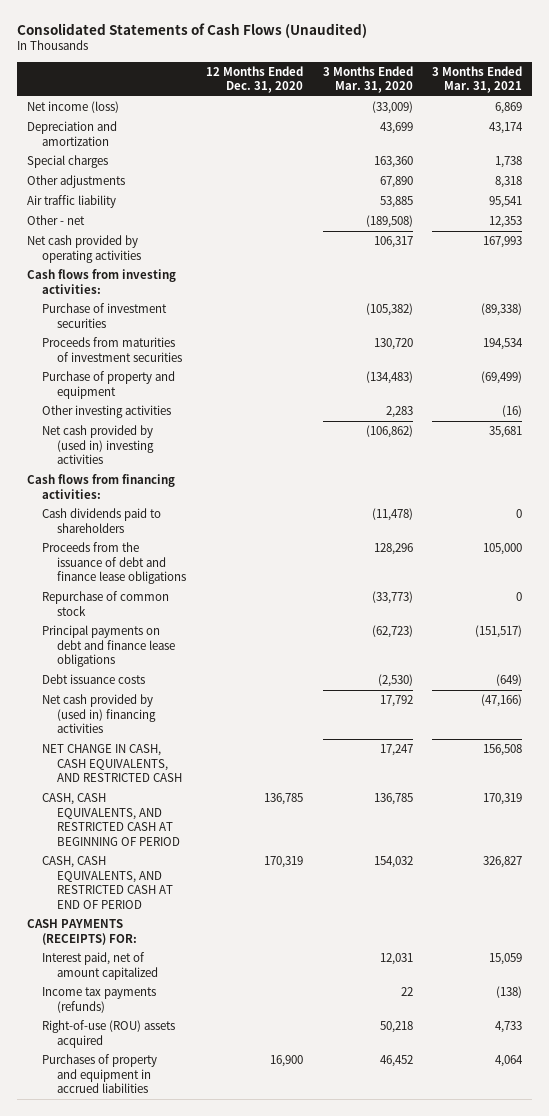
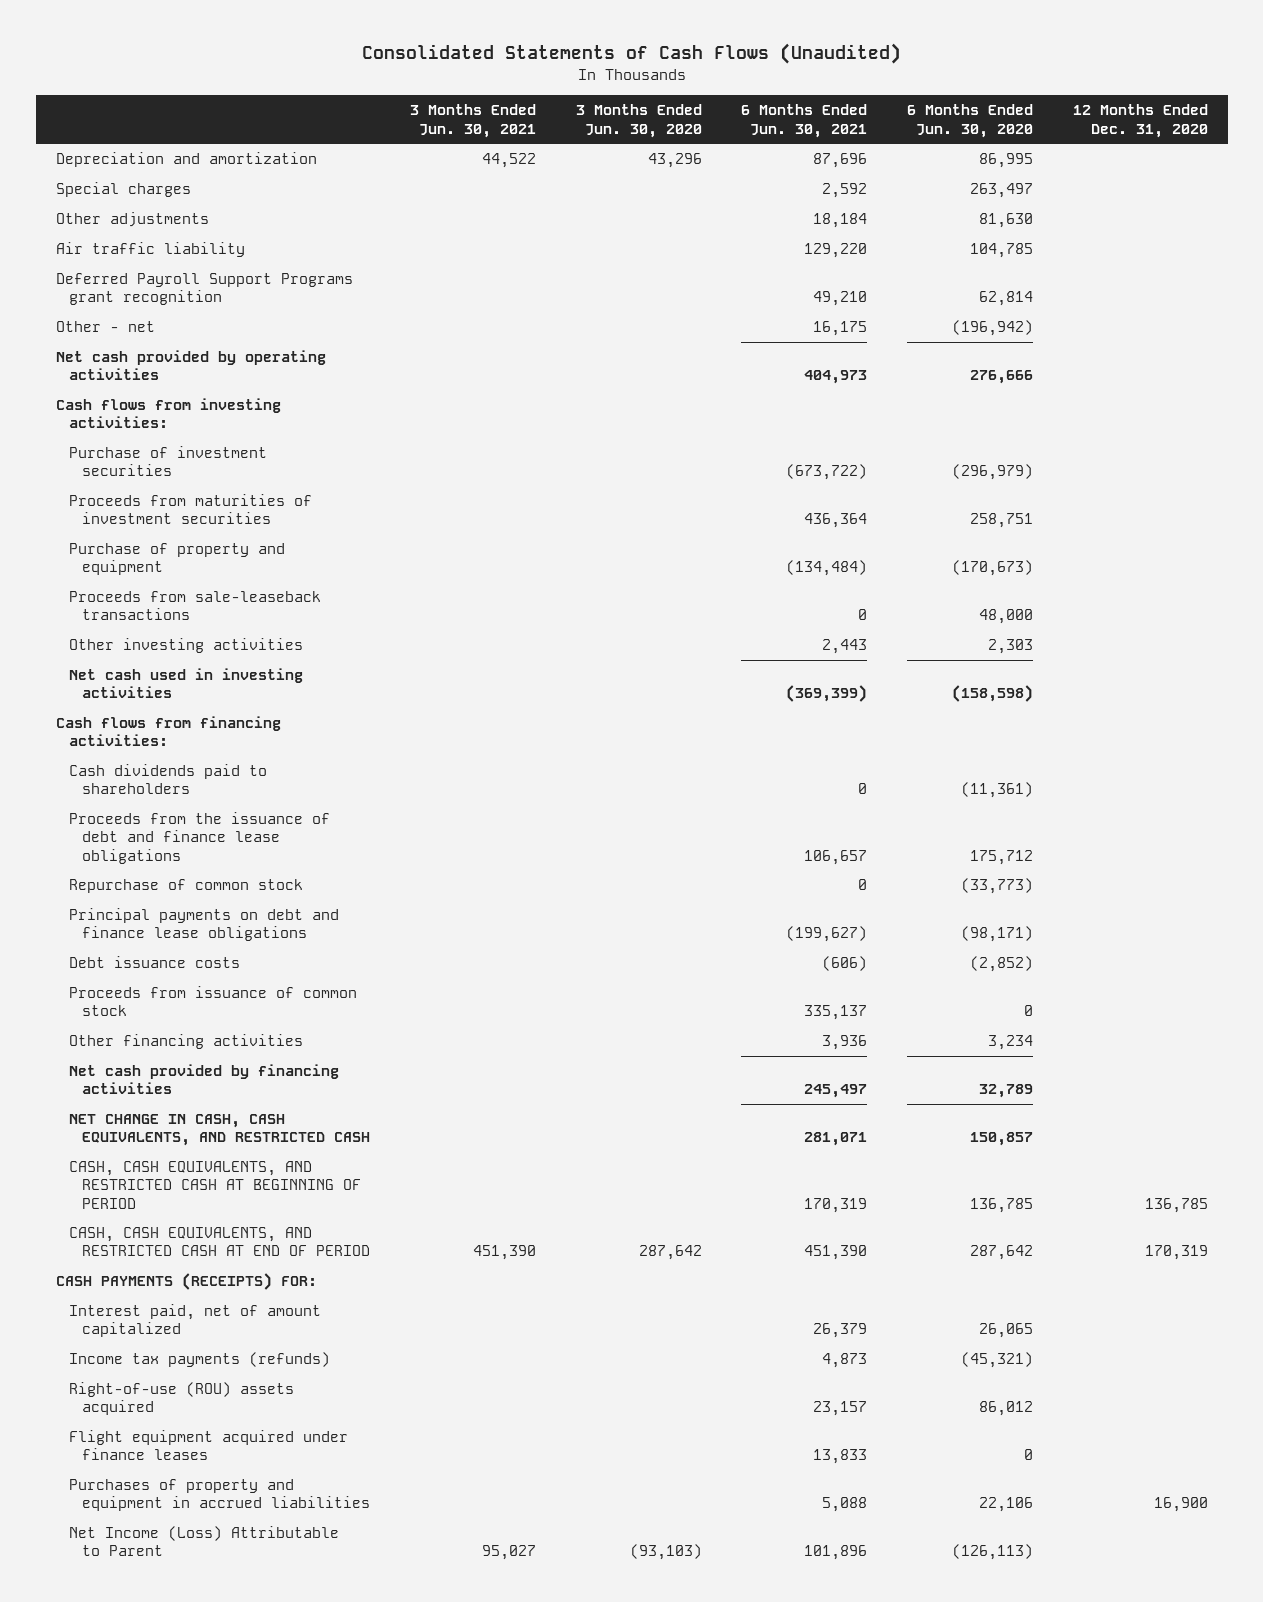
- | 12 Months Ended Dec. 31, 2020 | 3 Months Ended Mar. 31, 2020 | 3 Months Ended Mar. 31, 2021
+ | 3 Months Ended Jun. 30, 2021 | 3 Months Ended Jun. 30, 2020 | 6 Months Ended Jun. 30, 2021 | 6 Months Ended Jun. 30, 2020 | 12 Months Ended Dec. 31, 2020
- Net income (loss) | | (33,009) | 6,869
+ Deferred Payroll Support Programs grant recognition | | | 49,210 | 62,814 |
+ Proceeds from sale-leaseback transactions | | | 0 | 48,000 |
- Net cash provided by (used in) investing activities | | (106,862) | 35,681
+ Net cash used in investing activities | | | (369,399) | (158,598) |
- Net cash provided by (used in) financing activities | | 17,792 | (47,166)
+ Proceeds from issuance of common stock | | | 335,137 | 0 |
+ Other financing activities | | | 3,936 | 3,234 |
+ Net cash provided by financing activities | | | 245,497 | 32,789 |
+ Flight equipment acquired under finance leases | | | 13,833 | 0 |
+ Net Income (Loss) Attributable to Parent | 95,027 | (93,103) | 101,896 | (126,113) |

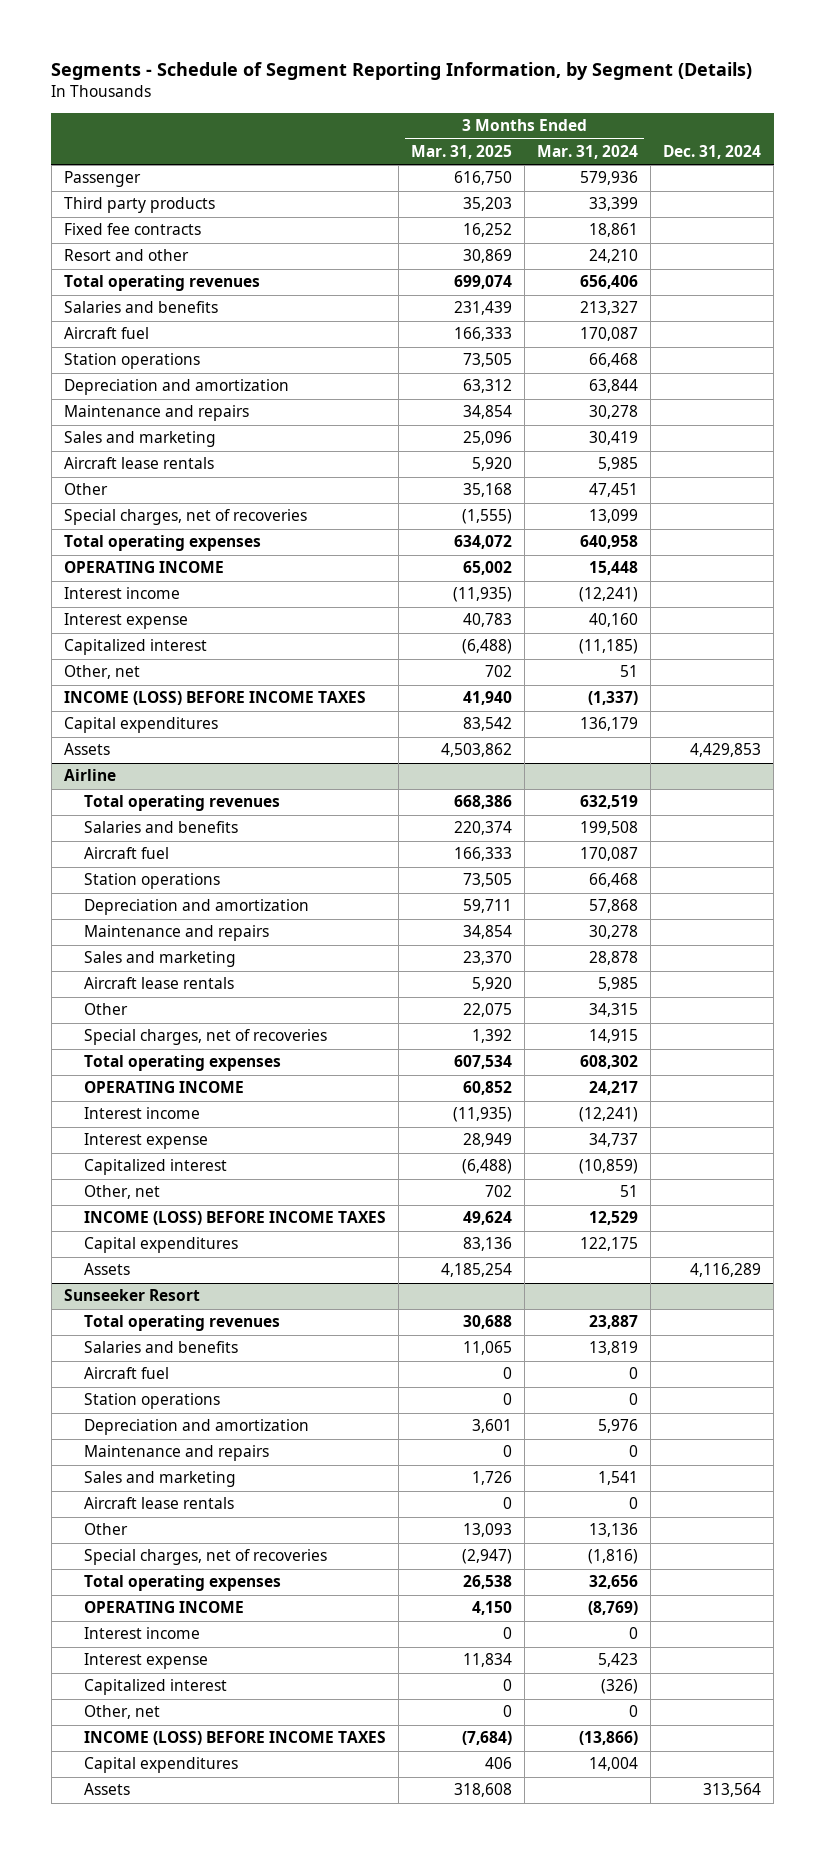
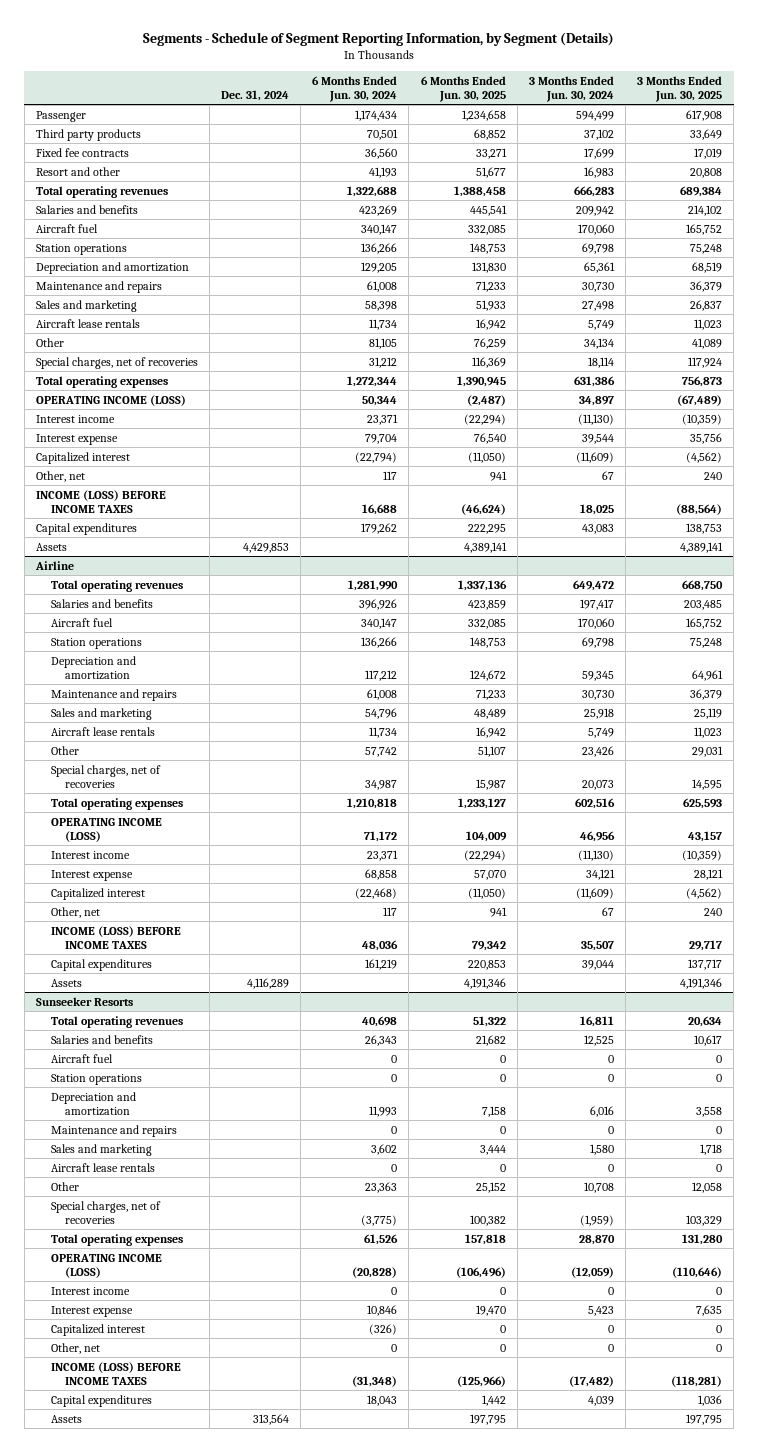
- | 3 Months Ended Mar. 31, 2025 | 3 Months Ended Mar. 31, 2024 | Dec. 31, 2024
+ | Dec. 31, 2024 | 6 Months Ended Jun. 30, 2024 | 6 Months Ended Jun. 30, 2025 | 3 Months Ended Jun. 30, 2024 | 3 Months Ended Jun. 30, 2025
- OPERATING INCOME | 65,002 | 15,448 |
+ OPERATING INCOME (LOSS) | | 50,344 | (2,487) | 34,897 | (67,489)
@ Airline
- OPERATING INCOME | 60,852 | 24,217 |
+ OPERATING INCOME (LOSS) | | 71,172 | 104,009 | 46,956 | 43,157
- Sunseeker Resort
+ Sunseeker Resorts
- OPERATING INCOME | 4,150 | (8,769) |
+ OPERATING INCOME (LOSS) | | (20,828) | (106,496) | (12,059) | (110,646)

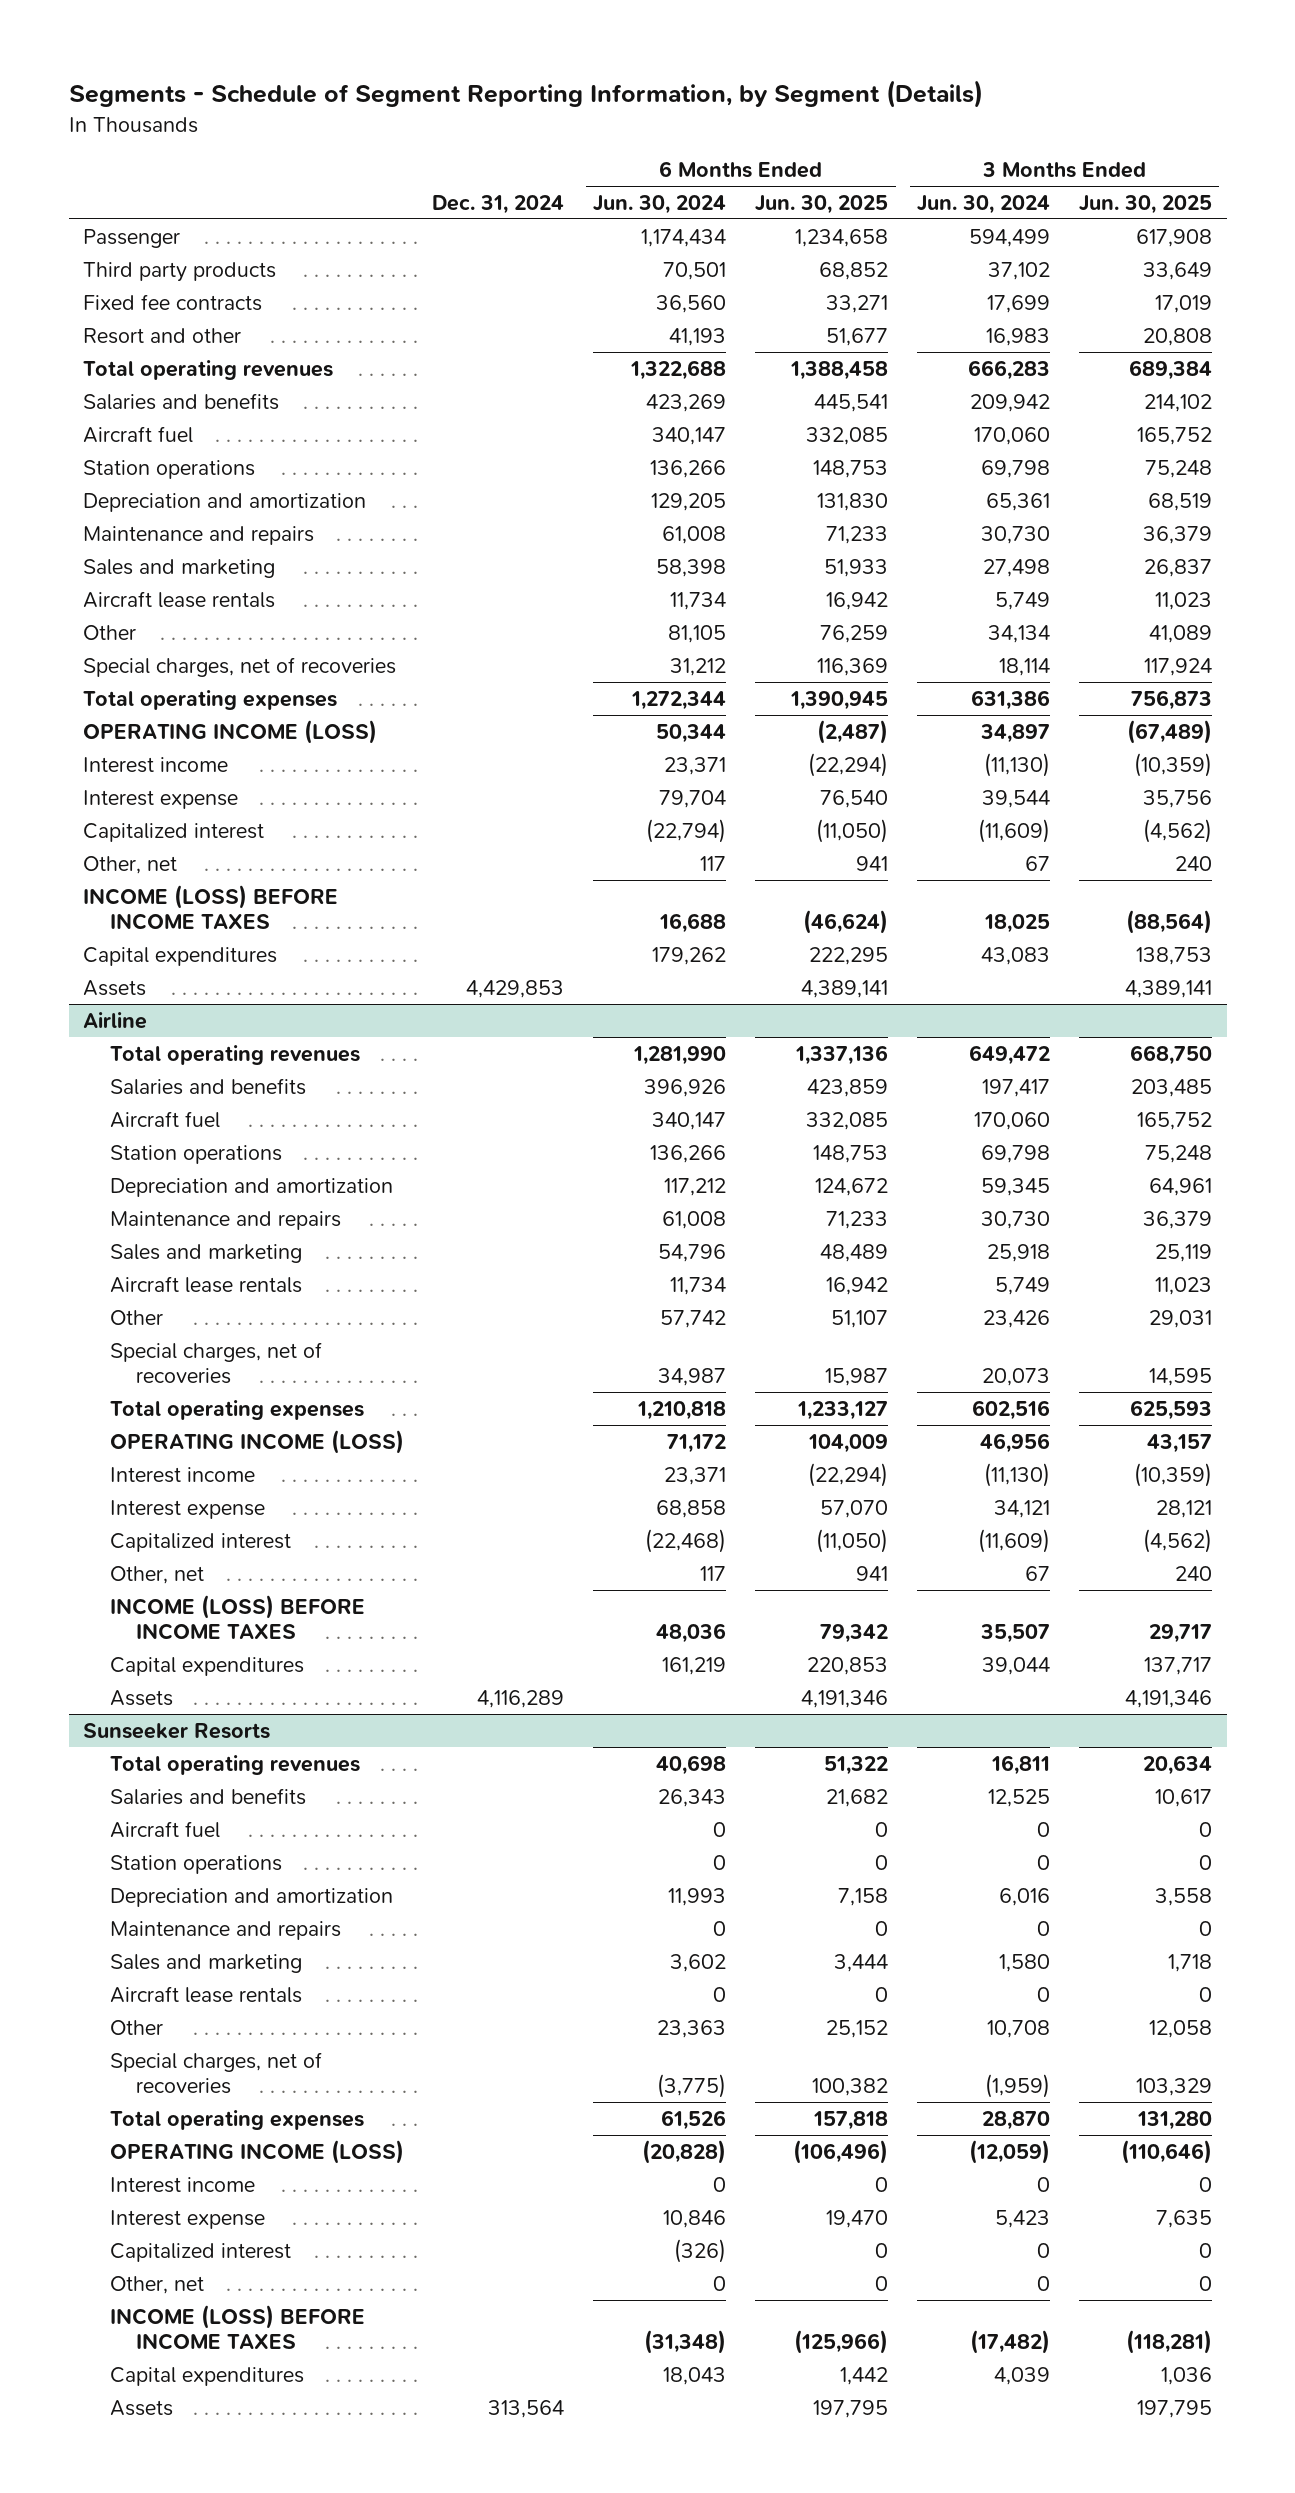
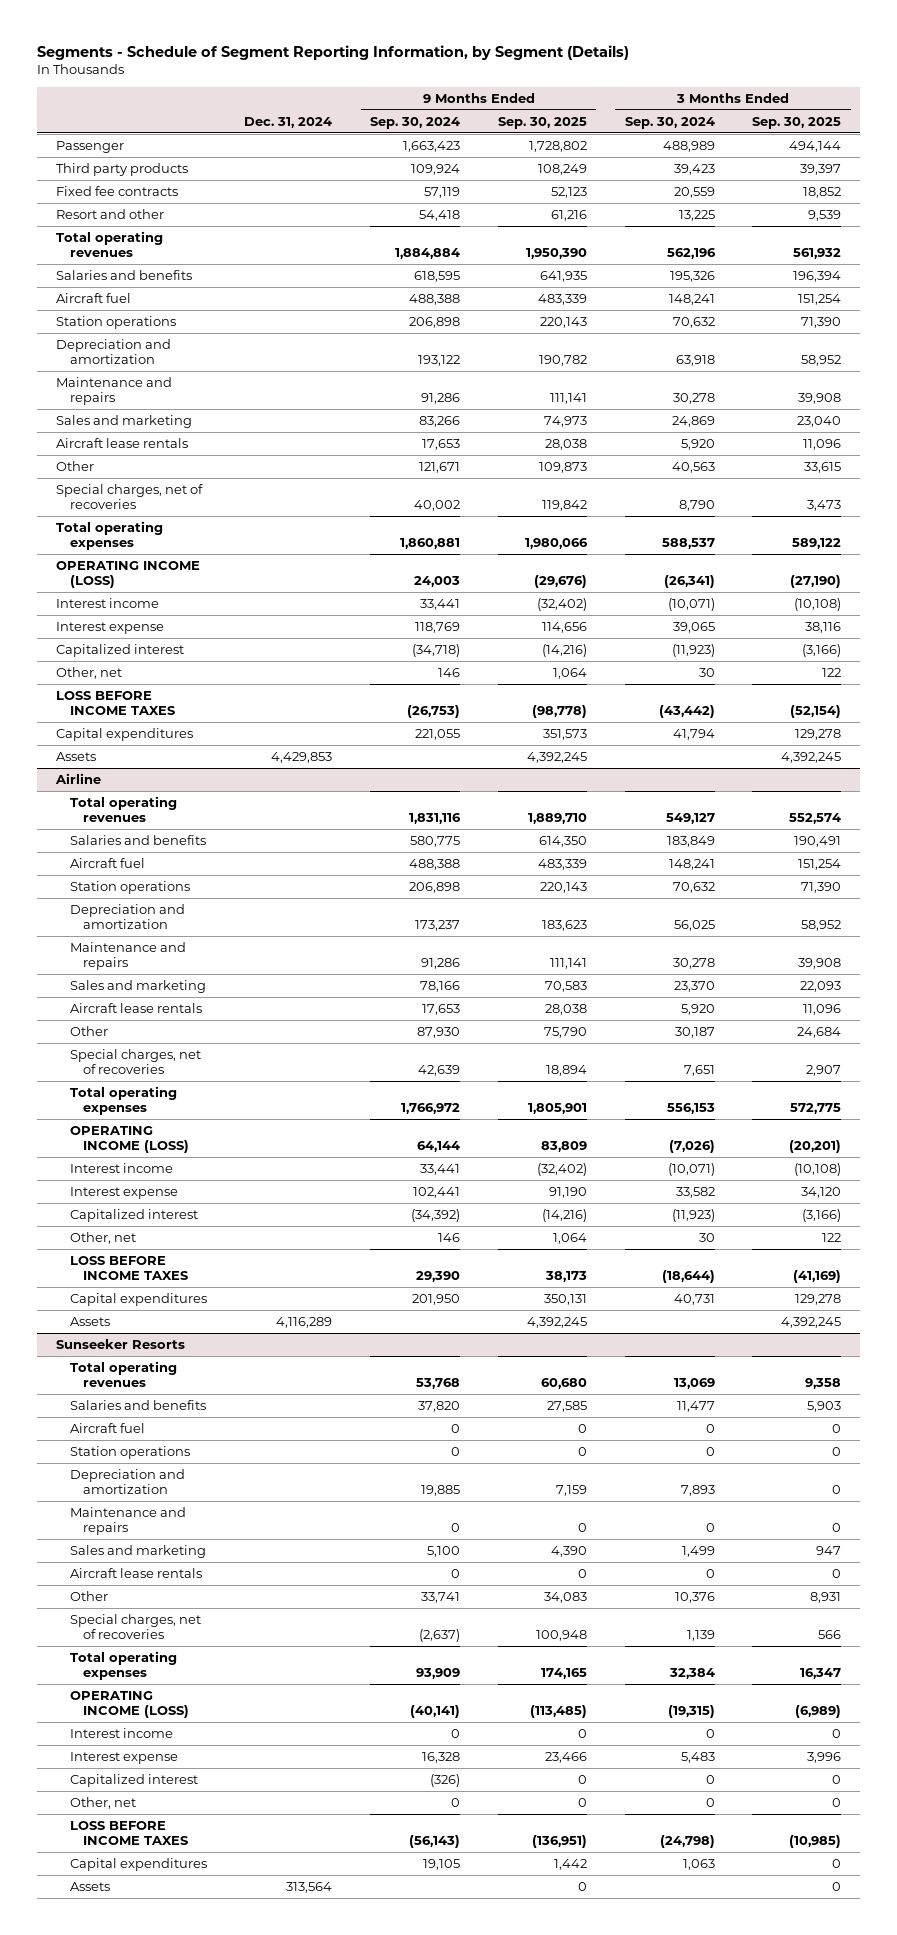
- | Dec. 31, 2024 | 6 Months Ended Jun. 30, 2024 | 6 Months Ended Jun. 30, 2025 | 3 Months Ended Jun. 30, 2024 | 3 Months Ended Jun. 30, 2025
+ | Dec. 31, 2024 | 9 Months Ended Sep. 30, 2024 | 9 Months Ended Sep. 30, 2025 | 3 Months Ended Sep. 30, 2024 | 3 Months Ended Sep. 30, 2025
- INCOME (LOSS) BEFORE INCOME TAXES | | 16,688 | (46,624) | 18,025 | (88,564)
+ LOSS BEFORE INCOME TAXES | | (26,753) | (98,778) | (43,442) | (52,154)
@ Airline
- INCOME (LOSS) BEFORE INCOME TAXES | | 48,036 | 79,342 | 35,507 | 29,717
+ LOSS BEFORE INCOME TAXES | | 29,390 | 38,173 | (18,644) | (41,169)
@ Sunseeker Resorts
- INCOME (LOSS) BEFORE INCOME TAXES | | (31,348) | (125,966) | (17,482) | (118,281)
+ LOSS BEFORE INCOME TAXES | | (56,143) | (136,951) | (24,798) | (10,985)

